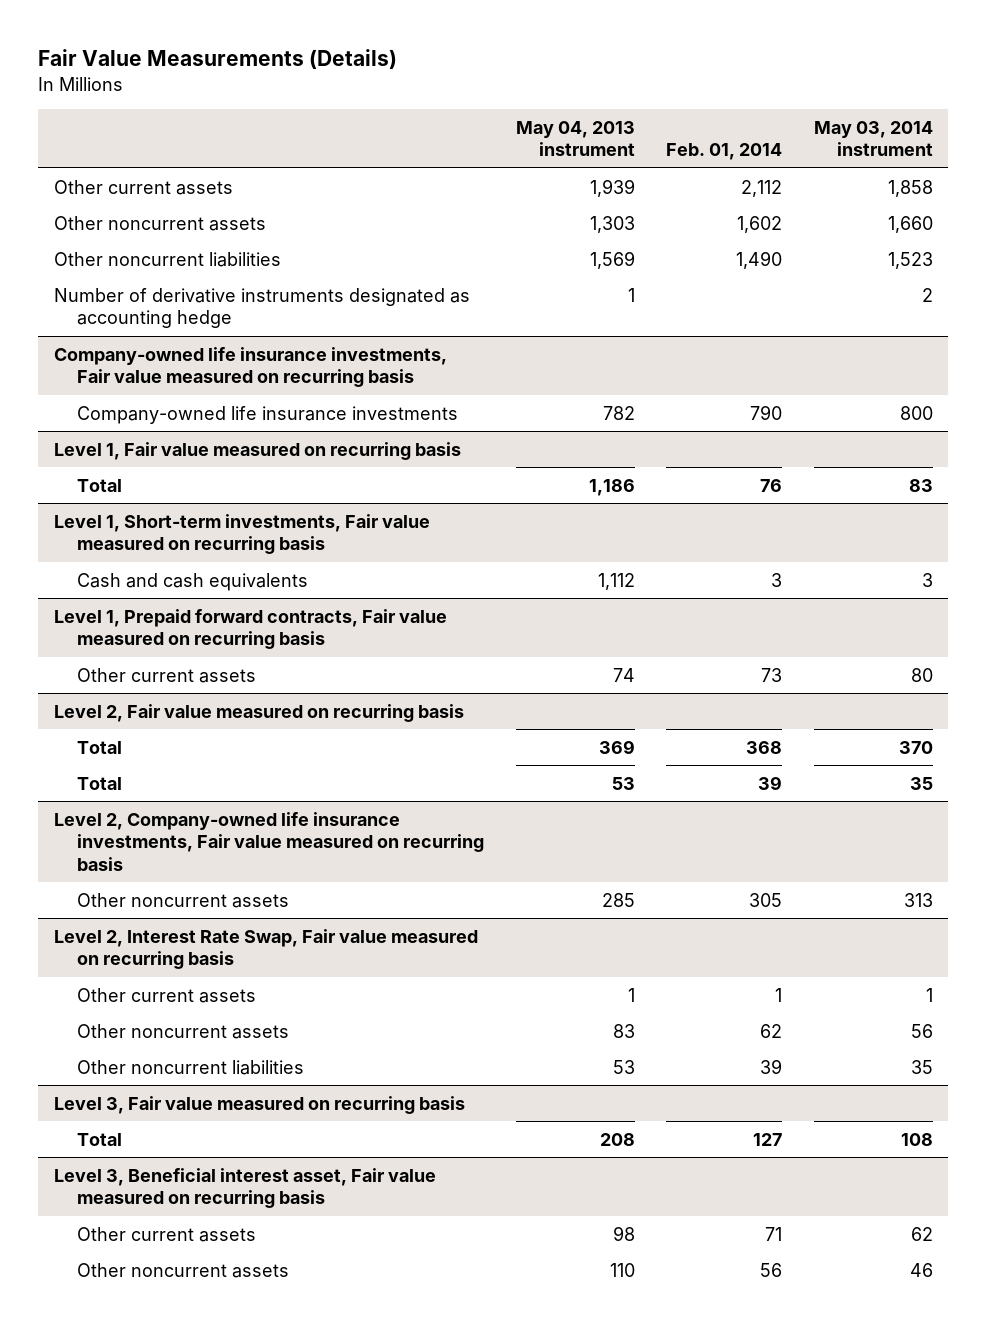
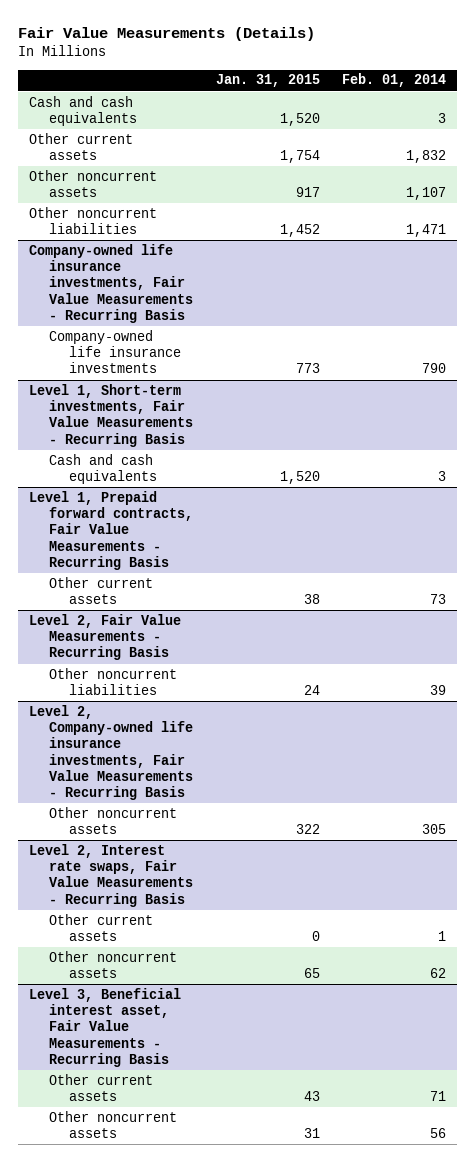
- | May 04, 2013 instrument | Feb. 01, 2014 | May 03, 2014 instrument
+ | Jan. 31, 2015 | Feb. 01, 2014
- Other current assets | 1,939 | 2,112 | 1,858
- Other noncurrent assets | 1,303 | 1,602 | 1,660
- Other noncurrent liabilities | 1,569 | 1,490 | 1,523
- Number of derivative instruments designated as accounting hedge | 1 | | 2
- Company-owned life insurance investments, Fair value measured on recurring basis
+ Cash and cash equivalents | 1,520 | 3
+ Other current assets | 1,754 | 1,832
+ Other noncurrent assets | 917 | 1,107
+ Other noncurrent liabilities | 1,452 | 1,471
+ Company-owned life insurance investments, Fair Value Measurements - Recurring Basis
- Level 1, Fair value measured on recurring basis
- Total | 1,186 | 76 | 83
- Level 1, Short-term investments, Fair value measured on recurring basis
+ Level 1, Short-term investments, Fair Value Measurements - Recurring Basis
- Level 1, Prepaid forward contracts, Fair value measured on recurring basis
+ Level 1, Prepaid forward contracts, Fair Value Measurements - Recurring Basis
- Level 2, Fair value measured on recurring basis
- Total | 369 | 368 | 370
- Total | 53 | 39 | 35
- Level 2, Company-owned life insurance investments, Fair value measured on recurring basis
+ Level 2, Fair Value Measurements - Recurring Basis
+ Other noncurrent liabilities | 24 | 39
+ Level 2, Company-owned life insurance investments, Fair Value Measurements - Recurring Basis
- Level 2, Interest Rate Swap, Fair value measured on recurring basis
+ Level 2, Interest rate swaps, Fair Value Measurements - Recurring Basis
- Other noncurrent liabilities | 53 | 39 | 35
- Level 3, Fair value measured on recurring basis
- Total | 208 | 127 | 108
- Level 3, Beneficial interest asset, Fair value measured on recurring basis
+ Level 3, Beneficial interest asset, Fair Value Measurements - Recurring Basis

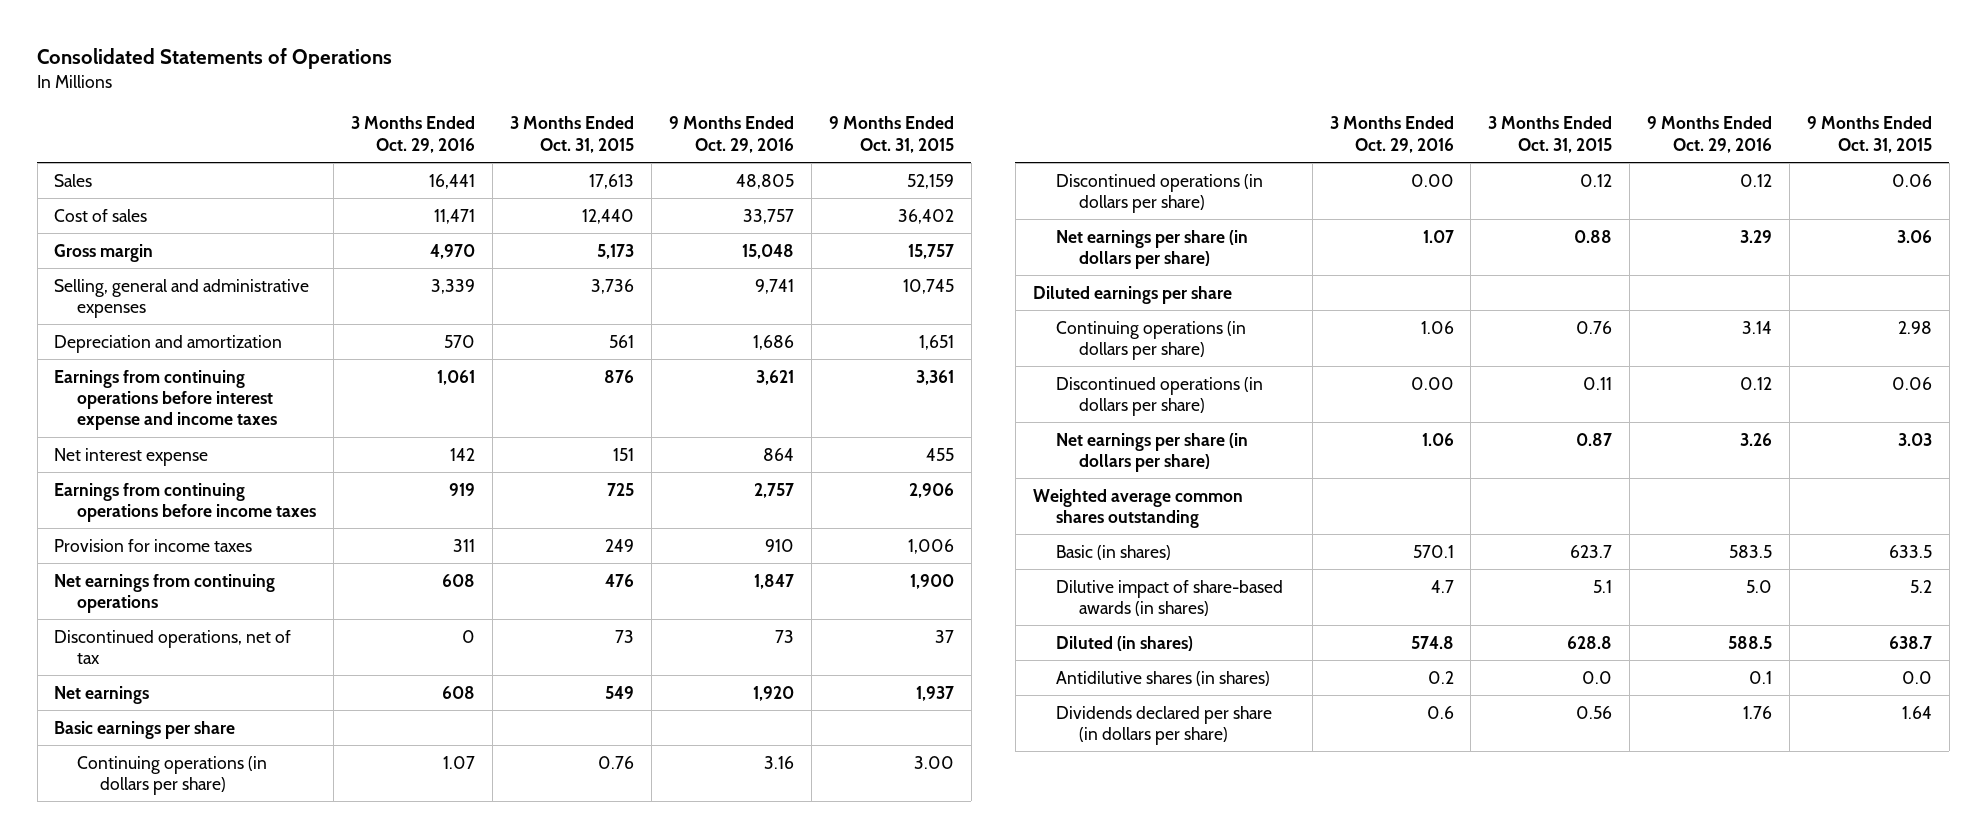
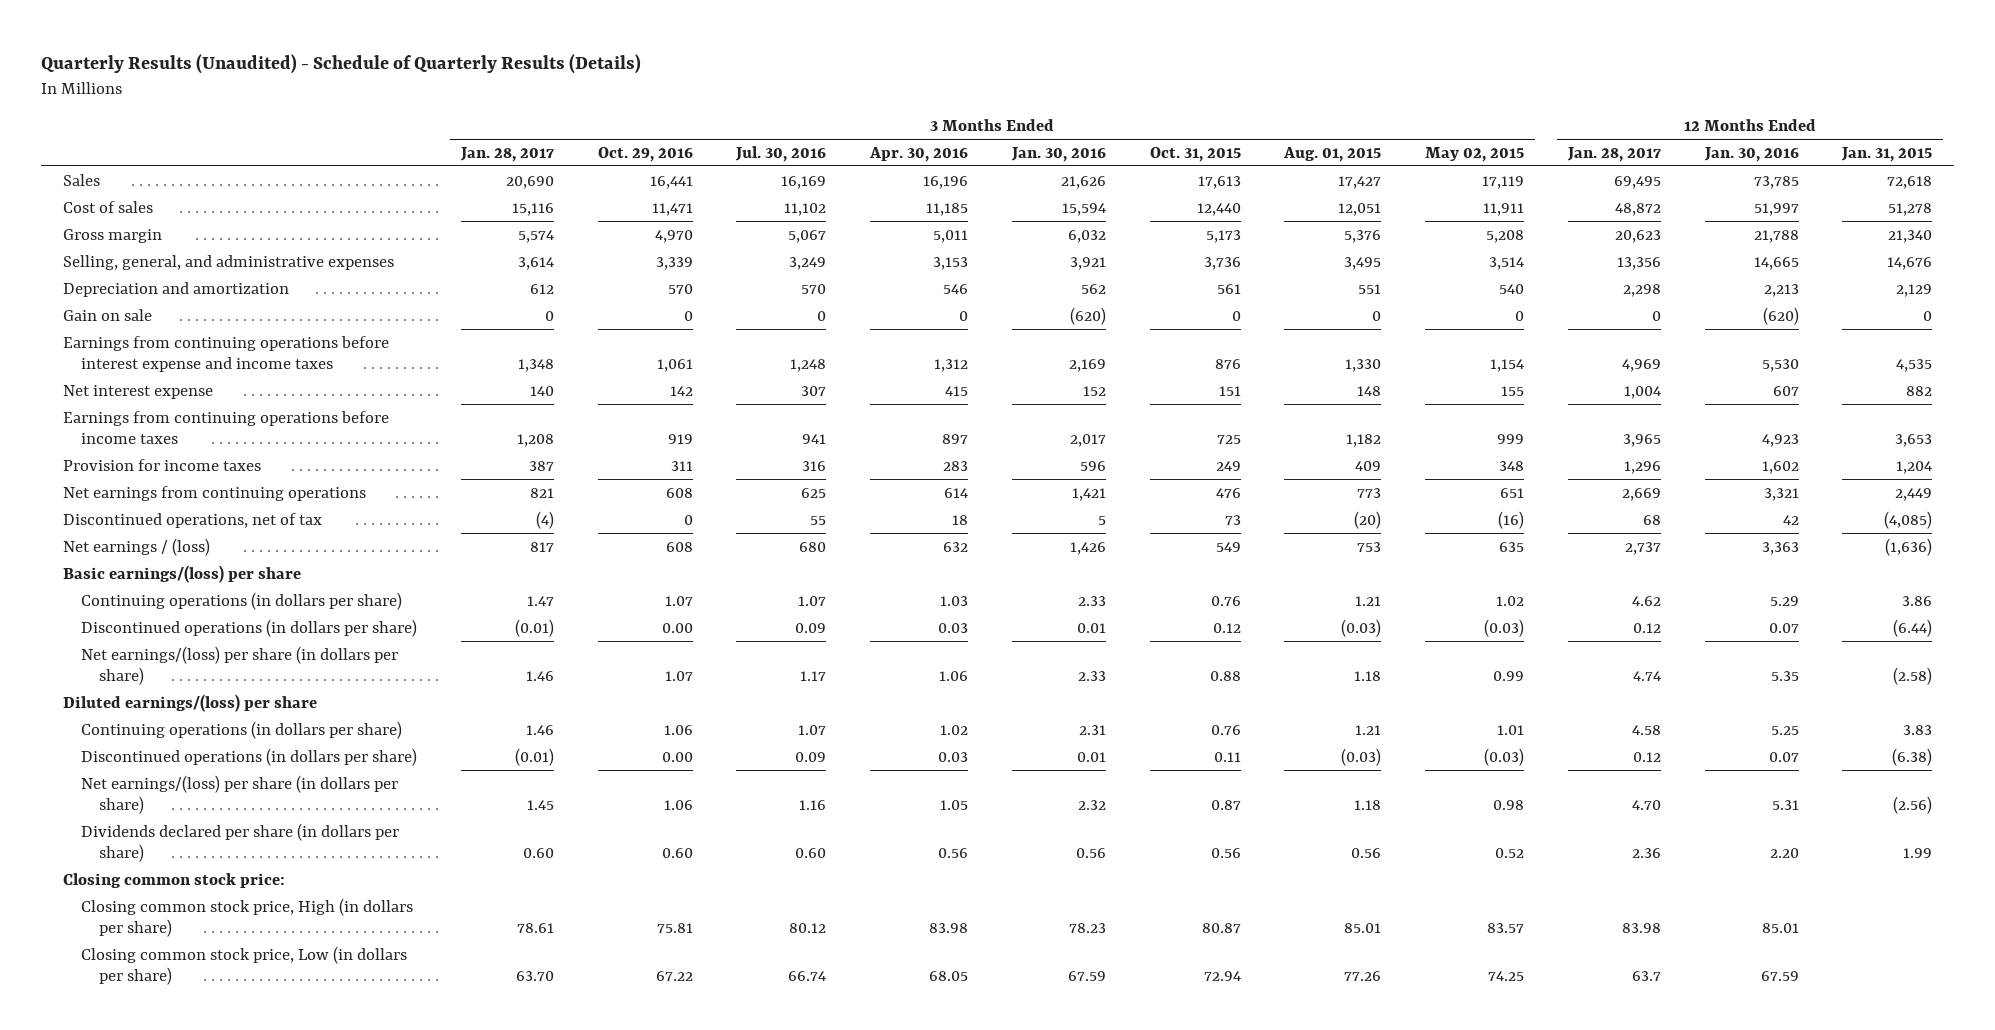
- Consolidated Statements of Operations
+ Quarterly Results (Unaudited) - Schedule of Quarterly Results (Details)
- | 3 Months Ended Oct. 29, 2016 | 3 Months Ended Oct. 31, 2015 | 9 Months Ended Oct. 29, 2016 | 9 Months Ended Oct. 31, 2015
+ | 3 Months Ended Jan. 28, 2017 | 3 Months Ended Oct. 29, 2016 | 3 Months Ended Jul. 30, 2016 | 3 Months Ended Apr. 30, 2016 | 3 Months Ended Jan. 30, 2016 | 3 Months Ended Oct. 31, 2015 | 3 Months Ended Aug. 01, 2015 | 3 Months Ended May 02, 2015 | 12 Months Ended Jan. 28, 2017 | 12 Months Ended Jan. 30, 2016 | 12 Months Ended Jan. 31, 2015
- Selling, general and administrative expenses | 3,339 | 3,736 | 9,741 | 10,745
+ Selling, general, and administrative expenses | 3,614 | 3,339 | 3,249 | 3,153 | 3,921 | 3,736 | 3,495 | 3,514 | 13,356 | 14,665 | 14,676
+ Gain on sale | 0 | 0 | 0 | 0 | (620) | 0 | 0 | 0 | 0 | (620) | 0
- Net earnings | 608 | 549 | 1,920 | 1,937
- Basic earnings per share
+ Net earnings / (loss) | 817 | 608 | 680 | 632 | 1,426 | 549 | 753 | 635 | 2,737 | 3,363 | (1,636)
+ Basic earnings/(loss) per share
- Net earnings per share (in dollars per share) | 1.07 | 0.88 | 3.29 | 3.06
- Diluted earnings per share
+ Net earnings/(loss) per share (in dollars per share) | 1.46 | 1.07 | 1.17 | 1.06 | 2.33 | 0.88 | 1.18 | 0.99 | 4.74 | 5.35 | (2.58)
+ Diluted earnings/(loss) per share
- Net earnings per share (in dollars per share) | 1.06 | 0.87 | 3.26 | 3.03
- Weighted average common shares outstanding
- Basic (in shares) | 570.1 | 623.7 | 583.5 | 633.5
- Dilutive impact of share-based awards (in shares) | 4.7 | 5.1 | 5.0 | 5.2
- Diluted (in shares) | 574.8 | 628.8 | 588.5 | 638.7
- Antidilutive shares (in shares) | 0.2 | 0.0 | 0.1 | 0.0
- Dividends declared per share (in dollars per share) | 0.6 | 0.56 | 1.76 | 1.64
+ Net earnings/(loss) per share (in dollars per share) | 1.45 | 1.06 | 1.16 | 1.05 | 2.32 | 0.87 | 1.18 | 0.98 | 4.70 | 5.31 | (2.56)
+ Dividends declared per share (in dollars per share) | 0.60 | 0.60 | 0.60 | 0.56 | 0.56 | 0.56 | 0.56 | 0.52 | 2.36 | 2.20 | 1.99
+ Closing common stock price:
+ Closing common stock price, High (in dollars per share) | 78.61 | 75.81 | 80.12 | 83.98 | 78.23 | 80.87 | 85.01 | 83.57 | 83.98 | 85.01 |
+ Closing common stock price, Low (in dollars per share) | 63.70 | 67.22 | 66.74 | 68.05 | 67.59 | 72.94 | 77.26 | 74.25 | 63.7 | 67.59 |

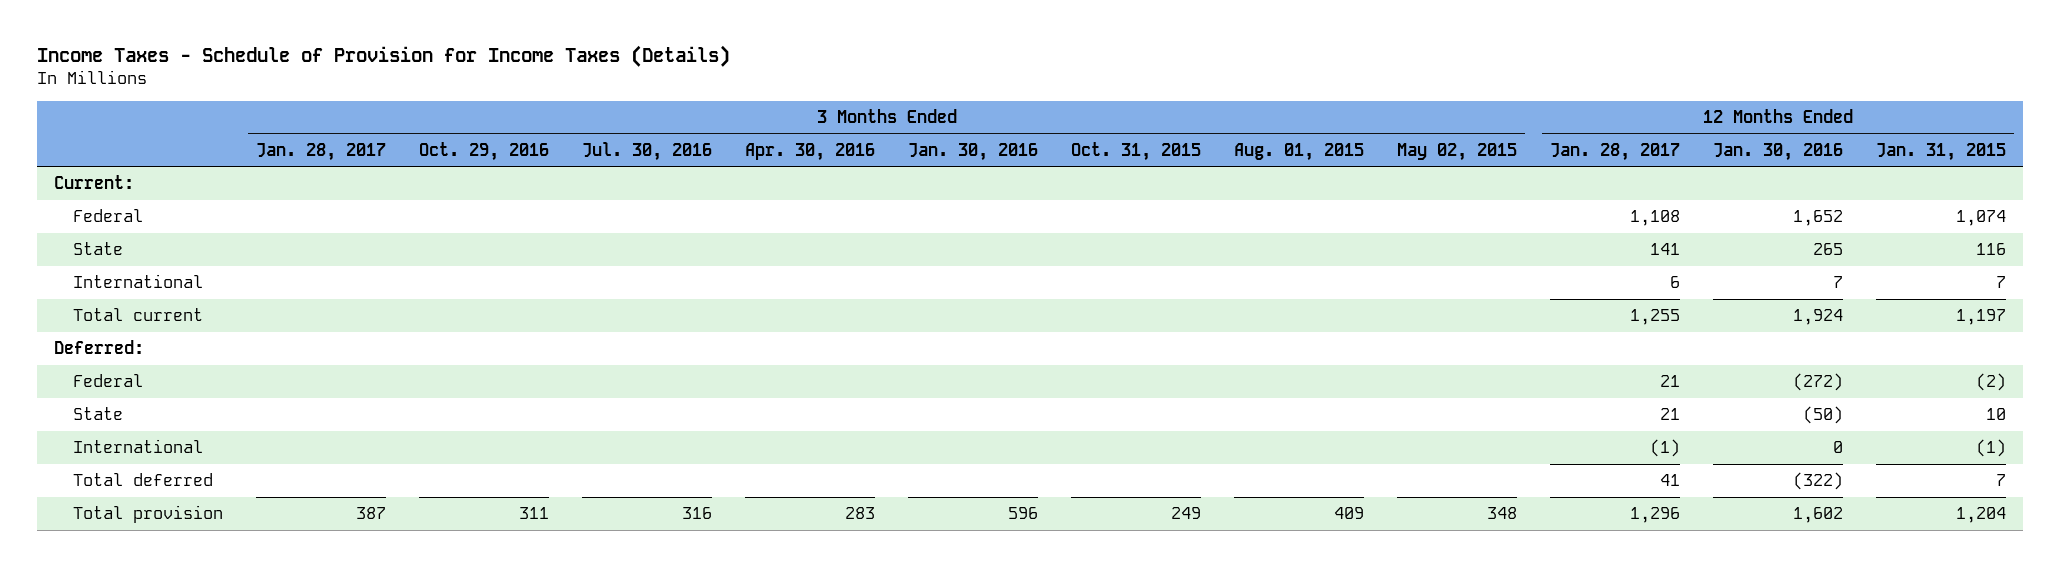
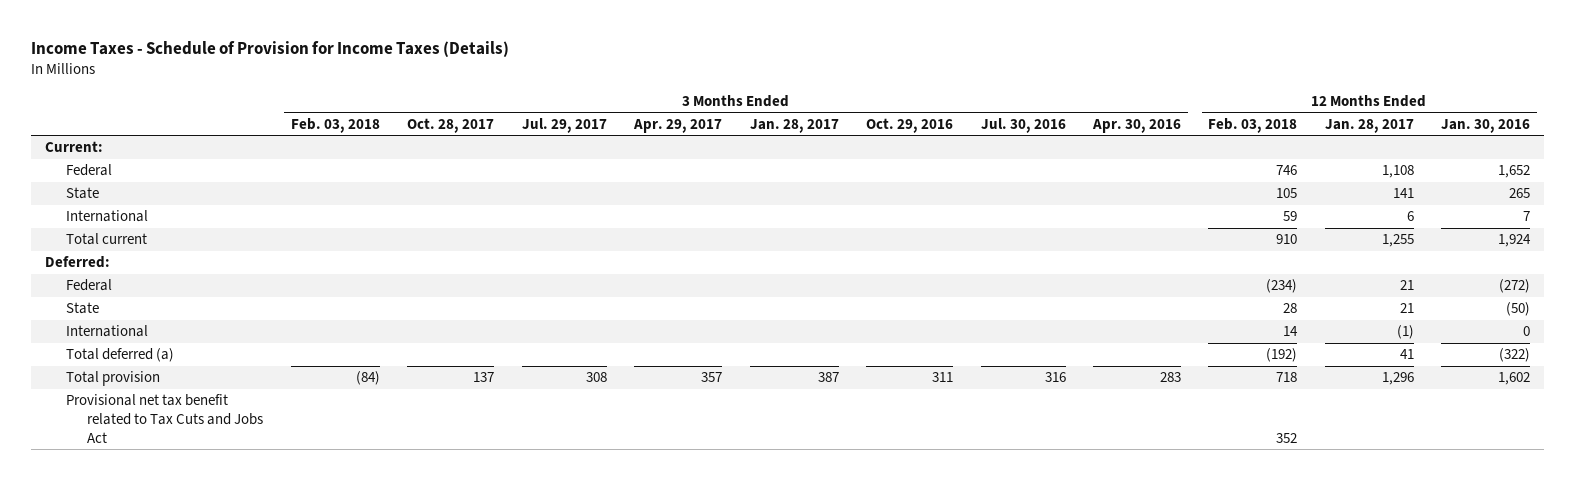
- | 3 Months Ended Jan. 28, 2017 | 3 Months Ended Oct. 29, 2016 | 3 Months Ended Jul. 30, 2016 | 3 Months Ended Apr. 30, 2016 | 3 Months Ended Jan. 30, 2016 | 3 Months Ended Oct. 31, 2015 | 3 Months Ended Aug. 01, 2015 | 3 Months Ended May 02, 2015 | 12 Months Ended Jan. 28, 2017 | 12 Months Ended Jan. 30, 2016 | 12 Months Ended Jan. 31, 2015
+ | 3 Months Ended Feb. 03, 2018 | 3 Months Ended Oct. 28, 2017 | 3 Months Ended Jul. 29, 2017 | 3 Months Ended Apr. 29, 2017 | 3 Months Ended Jan. 28, 2017 | 3 Months Ended Oct. 29, 2016 | 3 Months Ended Jul. 30, 2016 | 3 Months Ended Apr. 30, 2016 | 12 Months Ended Feb. 03, 2018 | 12 Months Ended Jan. 28, 2017 | 12 Months Ended Jan. 30, 2016
- Total deferred | | | | | | | | | 41 | (322) | 7
+ Total deferred (a) | | | | | | | | | (192) | 41 | (322)
+ Provisional net tax benefit related to Tax Cuts and Jobs Act | | | | | | | | | 352 | |

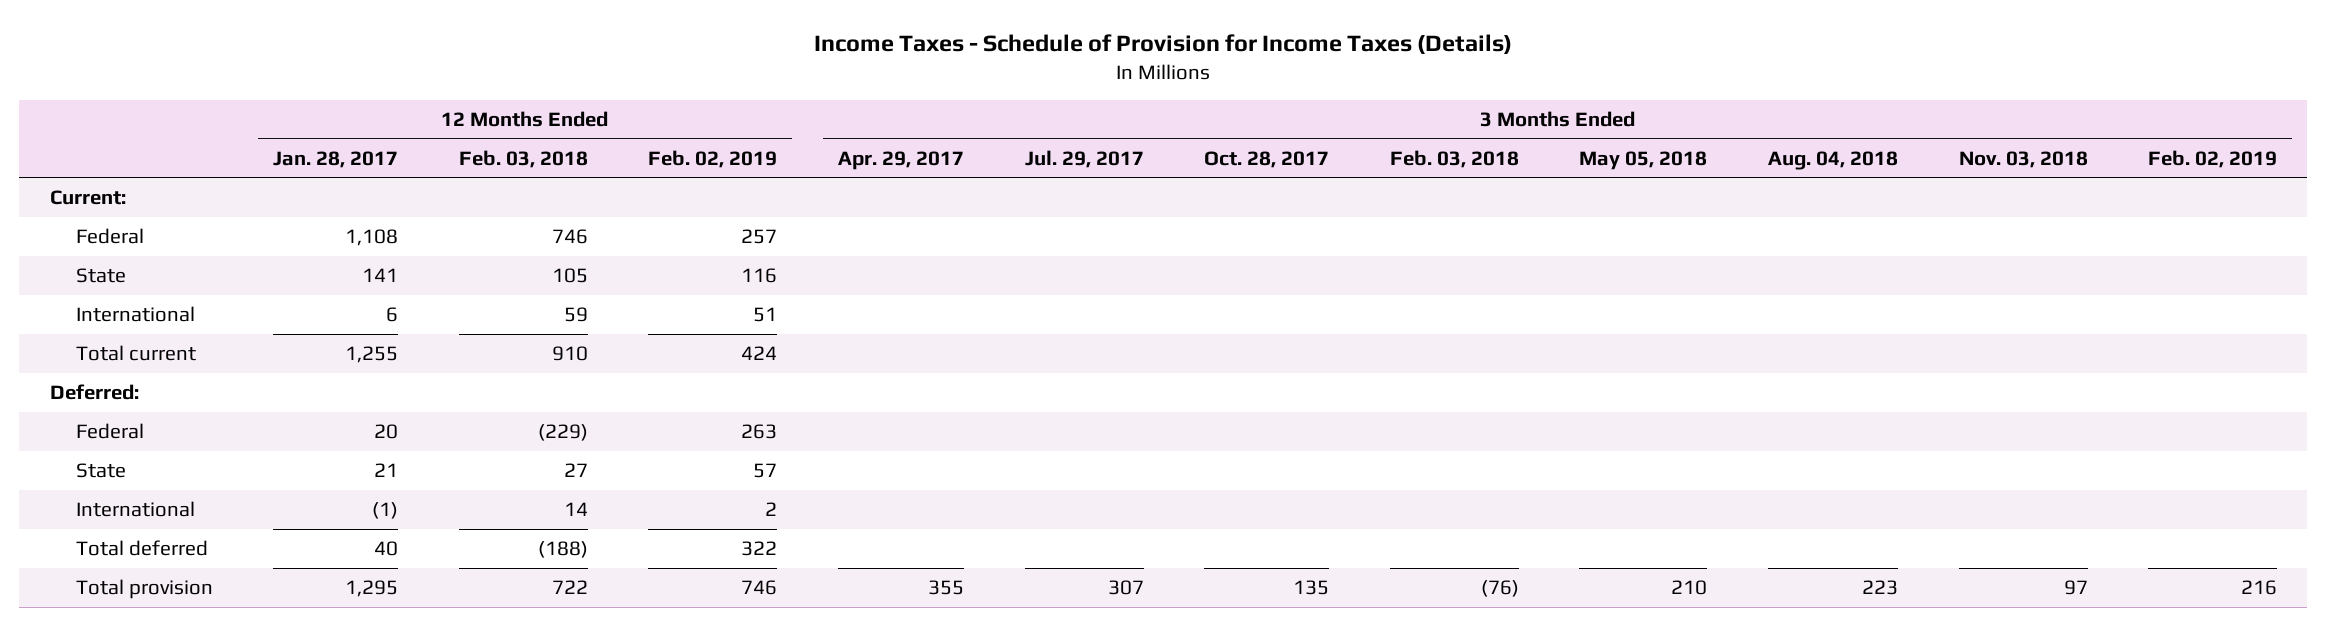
- | 3 Months Ended Feb. 03, 2018 | 3 Months Ended Oct. 28, 2017 | 3 Months Ended Jul. 29, 2017 | 3 Months Ended Apr. 29, 2017 | 3 Months Ended Jan. 28, 2017 | 3 Months Ended Oct. 29, 2016 | 3 Months Ended Jul. 30, 2016 | 3 Months Ended Apr. 30, 2016 | 12 Months Ended Feb. 03, 2018 | 12 Months Ended Jan. 28, 2017 | 12 Months Ended Jan. 30, 2016
+ | 12 Months Ended Jan. 28, 2017 | 12 Months Ended Feb. 03, 2018 | 12 Months Ended Feb. 02, 2019 | 3 Months Ended Apr. 29, 2017 | 3 Months Ended Jul. 29, 2017 | 3 Months Ended Oct. 28, 2017 | 3 Months Ended Feb. 03, 2018 | 3 Months Ended May 05, 2018 | 3 Months Ended Aug. 04, 2018 | 3 Months Ended Nov. 03, 2018 | 3 Months Ended Feb. 02, 2019
- Federal | | | | | | | | | (234) | 21 | (272)
- State | | | | | | | | | 28 | 21 | (50)
+ Federal | 20 | (229) | 263 | | | | | | | |
+ State | 21 | 27 | 57 | | | | | | | |
- Total deferred (a) | | | | | | | | | (192) | 41 | (322)
- Total provision | (84) | 137 | 308 | 357 | 387 | 311 | 316 | 283 | 718 | 1,296 | 1,602
- Provisional net tax benefit related to Tax Cuts and Jobs Act | | | | | | | | | 352 | |
+ Total deferred | 40 | (188) | 322 | | | | | | | |
+ Total provision | 1,295 | 722 | 746 | 355 | 307 | 135 | (76) | 210 | 223 | 97 | 216

